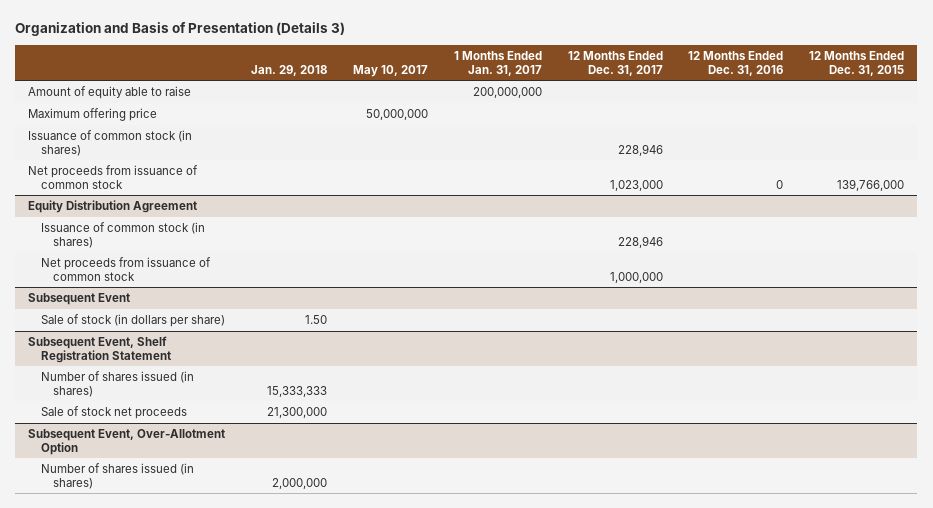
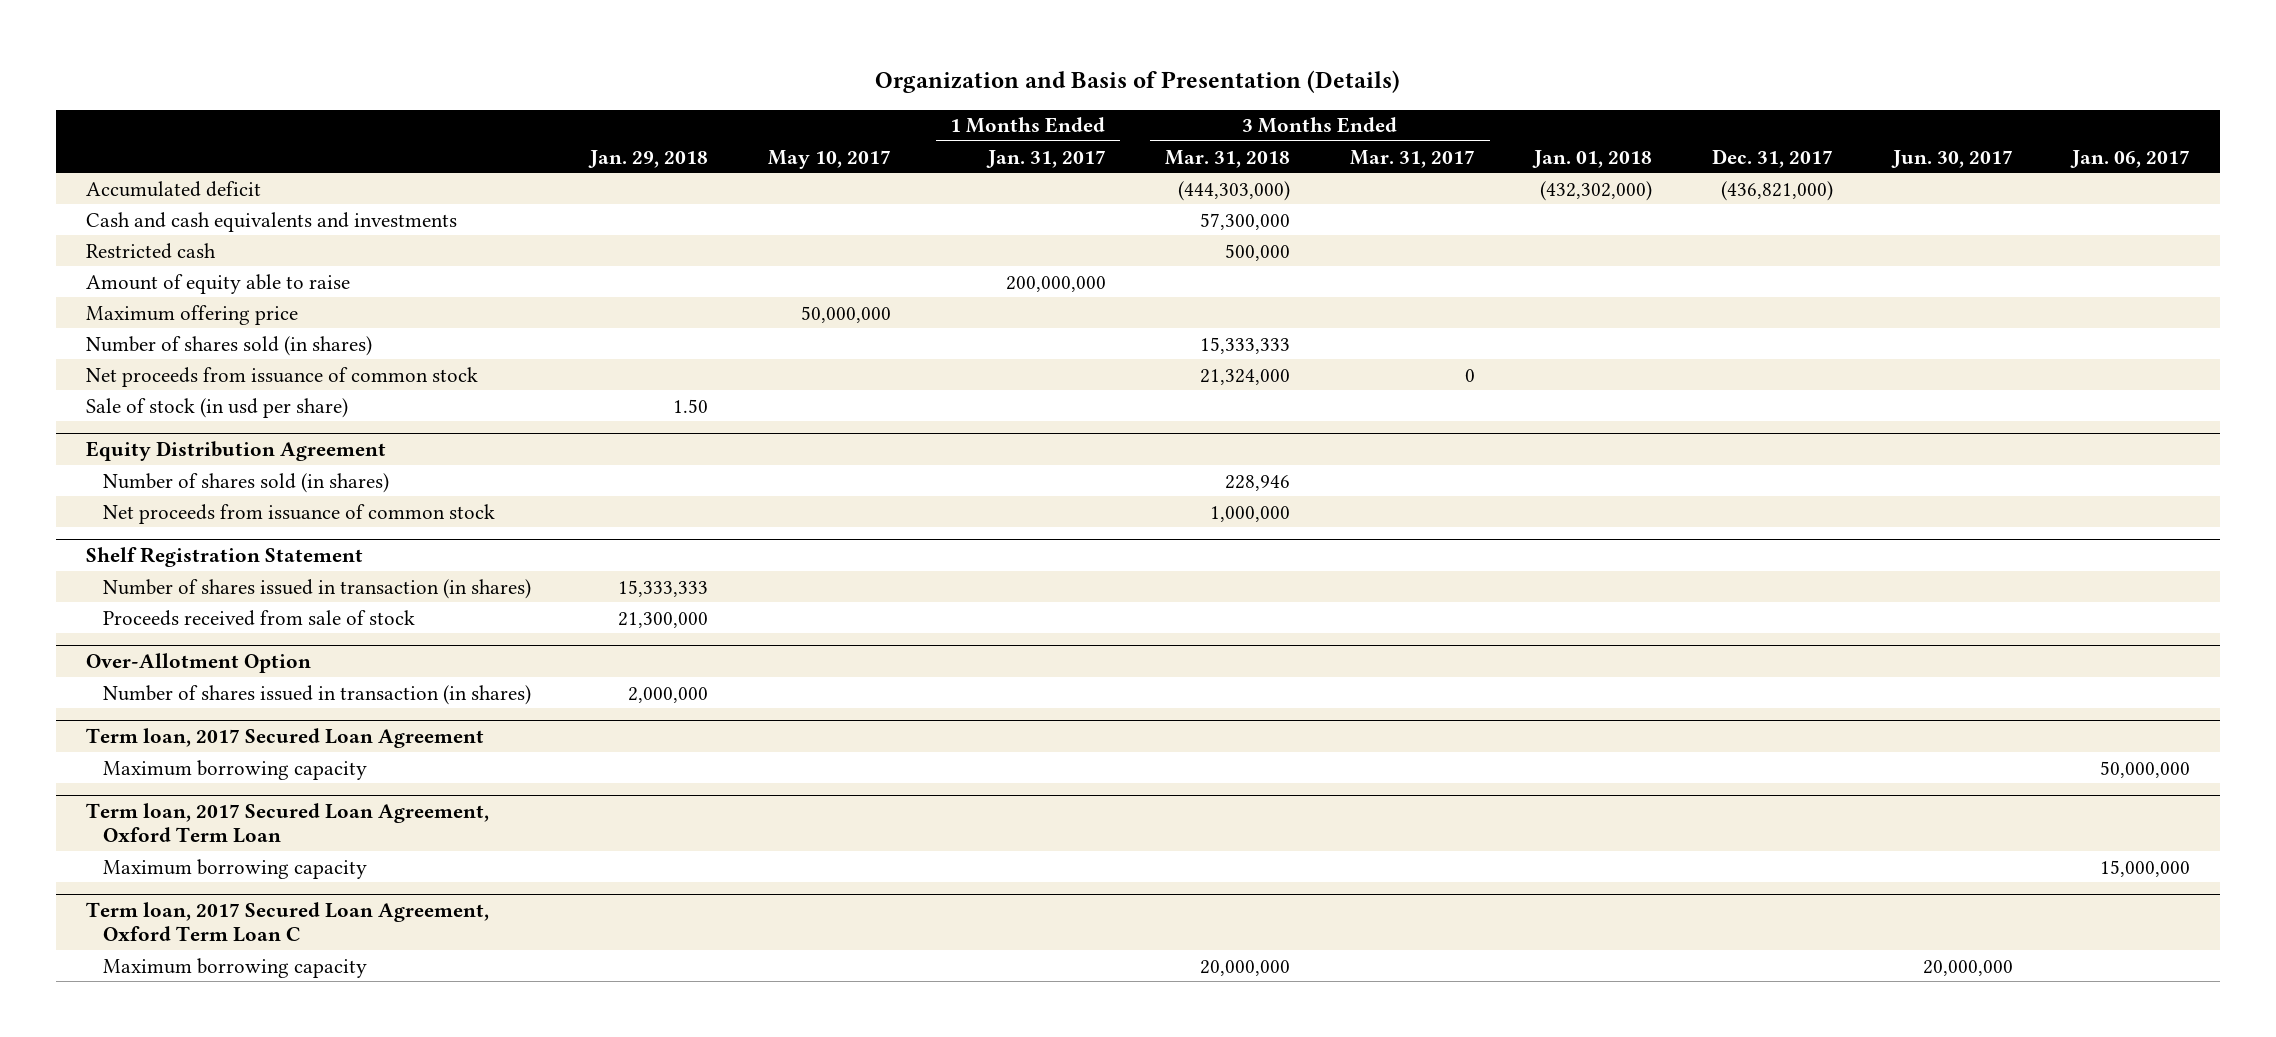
- Organization and Basis of Presentation (Details 3)
+ Organization and Basis of Presentation (Details)
- | Jan. 29, 2018 | May 10, 2017 | 1 Months Ended Jan. 31, 2017 | 12 Months Ended Dec. 31, 2017 | 12 Months Ended Dec. 31, 2016 | 12 Months Ended Dec. 31, 2015
+ | Jan. 29, 2018 | May 10, 2017 | 1 Months Ended Jan. 31, 2017 | 3 Months Ended Mar. 31, 2018 | 3 Months Ended Mar. 31, 2017 | Jan. 01, 2018 | Dec. 31, 2017 | Jun. 30, 2017 | Jan. 06, 2017
+ Accumulated deficit | | | | (444,303,000) | | (432,302,000) | (436,821,000) | |
+ Cash and cash equivalents and investments | | | | 57,300,000 | | | | |
+ Restricted cash | | | | 500,000 | | | | |
- Issuance of common stock (in shares) | | | | 228,946 | |
+ Number of shares sold (in shares) | | | | 15,333,333 | | | | |
+ Sale of stock (in usd per share) | 1.50 | | | | | | | |
@ Equity Distribution Agreement
- Issuance of common stock (in shares) | | | | 228,946 | |
+ Number of shares sold (in shares) | | | | 228,946 | | | | |
- Subsequent Event
- Sale of stock (in dollars per share) | 1.50 | | | | |
- Subsequent Event, Shelf Registration Statement
- Number of shares issued (in shares) | 15,333,333 | | | | |
- Sale of stock net proceeds | 21,300,000 | | | | |
- Subsequent Event, Over-Allotment Option
- Number of shares issued (in shares) | 2,000,000 | | | | |
+ Shelf Registration Statement
+ Number of shares issued in transaction (in shares) | 15,333,333 | | | | | | | |
+ Proceeds received from sale of stock | 21,300,000 | | | | | | | |
+ Over-Allotment Option
+ Number of shares issued in transaction (in shares) | 2,000,000 | | | | | | | |
+ Term loan, 2017 Secured Loan Agreement
+ Maximum borrowing capacity | | | | | | | | | 50,000,000
+ Term loan, 2017 Secured Loan Agreement, Oxford Term Loan
+ Maximum borrowing capacity | | | | | | | | | 15,000,000
+ Term loan, 2017 Secured Loan Agreement, Oxford Term Loan C
+ Maximum borrowing capacity | | | | 20,000,000 | | | | 20,000,000 |

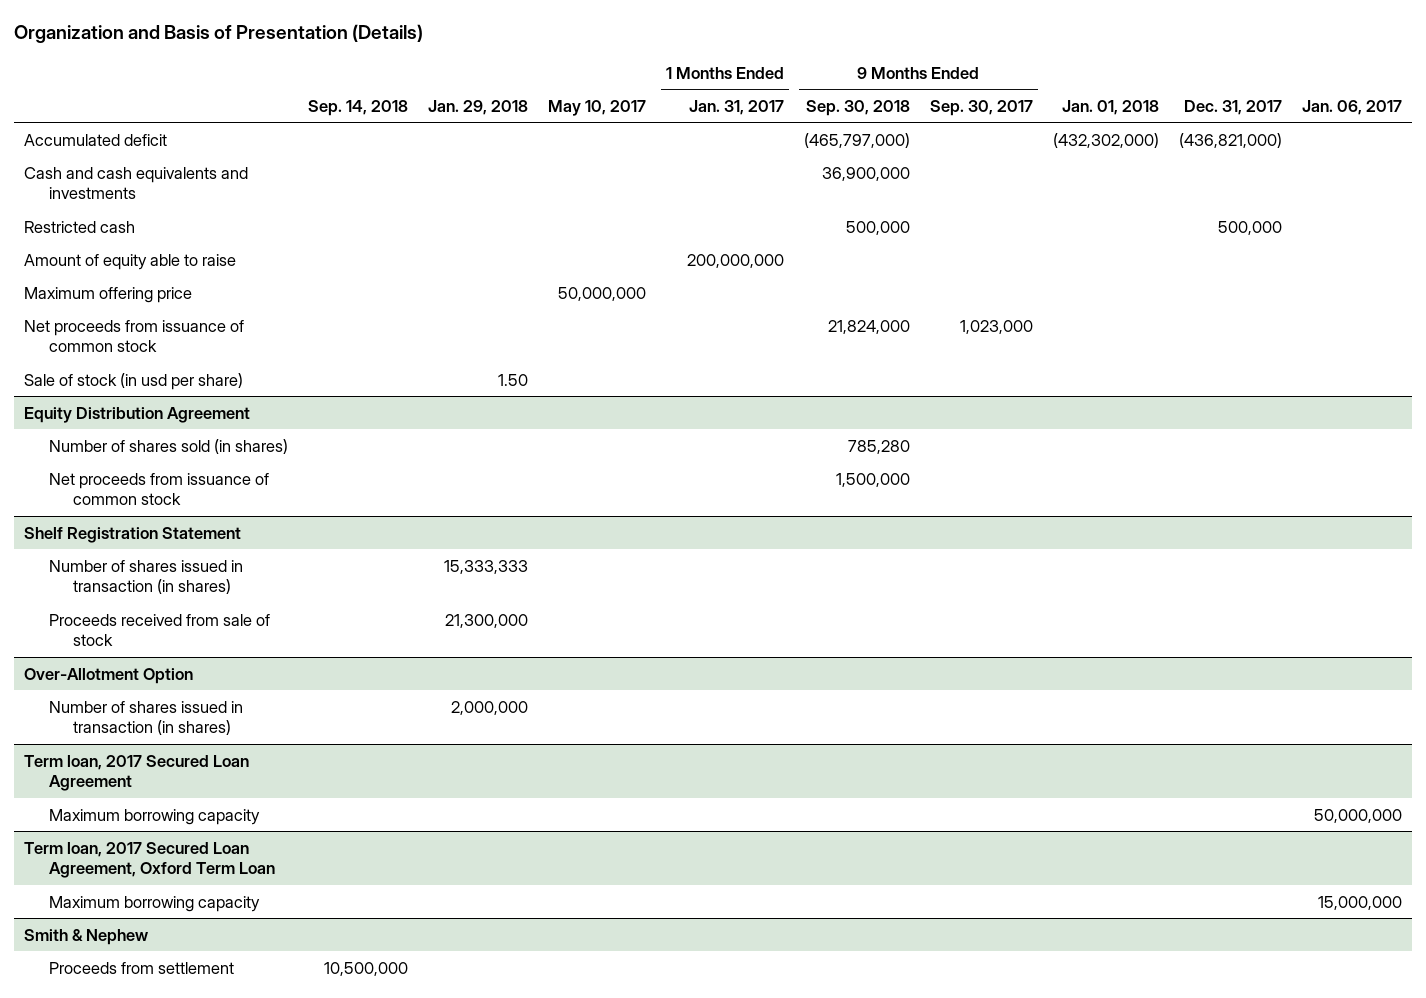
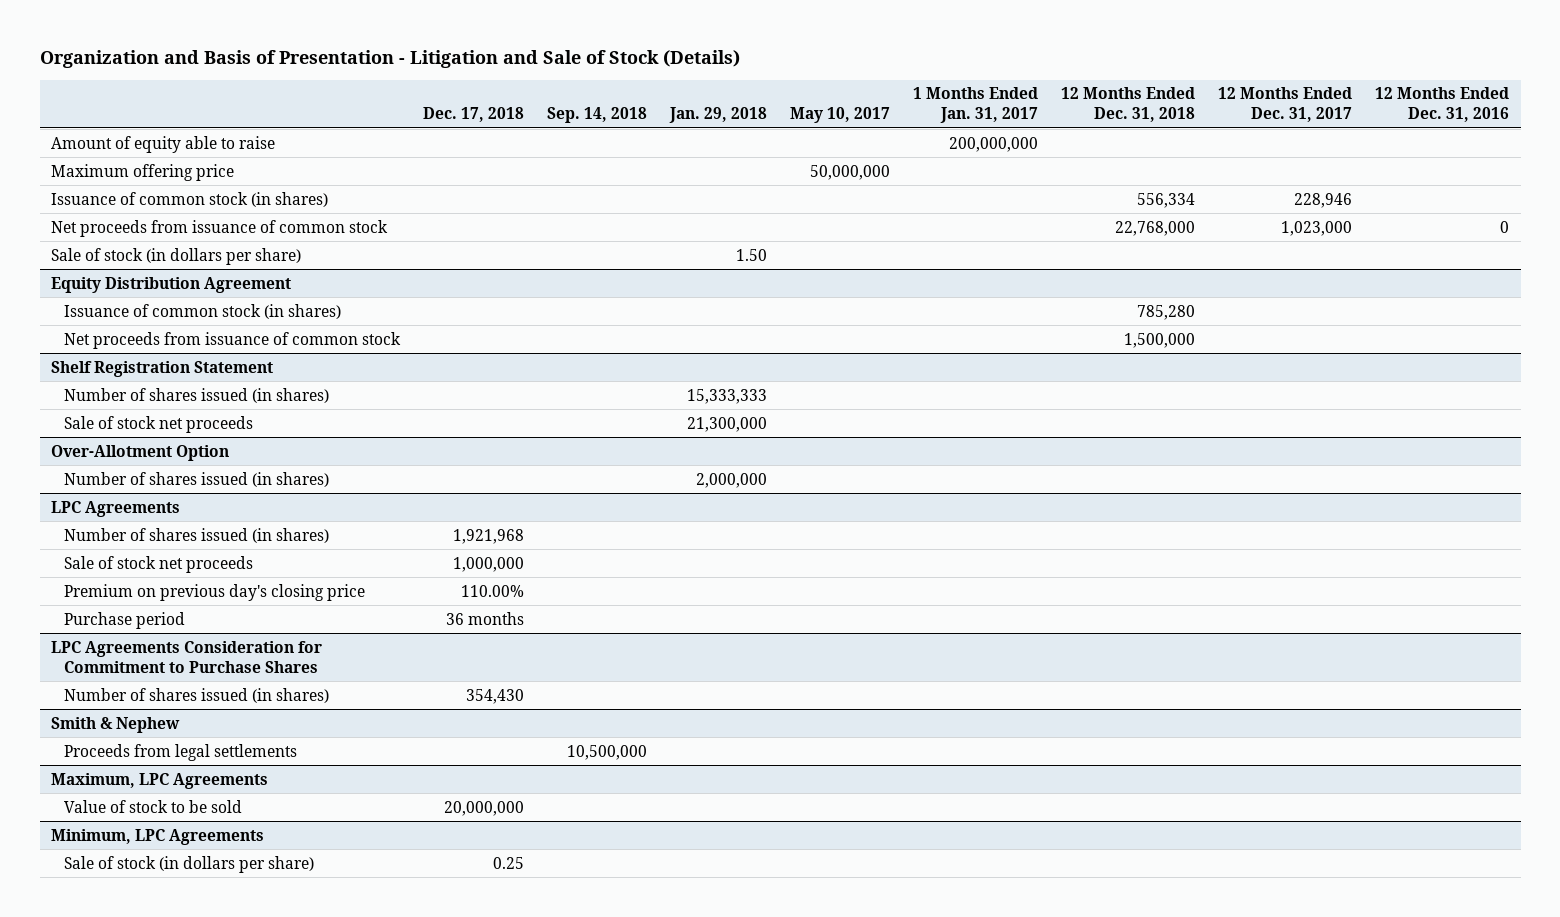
- Organization and Basis of Presentation (Details)
+ Organization and Basis of Presentation - Litigation and Sale of Stock (Details)
- | Sep. 14, 2018 | Jan. 29, 2018 | May 10, 2017 | 1 Months Ended Jan. 31, 2017 | 9 Months Ended Sep. 30, 2018 | 9 Months Ended Sep. 30, 2017 | Jan. 01, 2018 | Dec. 31, 2017 | Jan. 06, 2017
+ | Dec. 17, 2018 | Sep. 14, 2018 | Jan. 29, 2018 | May 10, 2017 | 1 Months Ended Jan. 31, 2017 | 12 Months Ended Dec. 31, 2018 | 12 Months Ended Dec. 31, 2017 | 12 Months Ended Dec. 31, 2016
- Accumulated deficit | | | | | (465,797,000) | | (432,302,000) | (436,821,000) |
- Cash and cash equivalents and investments | | | | | 36,900,000 | | | |
- Restricted cash | | | | | 500,000 | | | 500,000 |
+ Issuance of common stock (in shares) | | | | | | 556,334 | 228,946 |
- Sale of stock (in usd per share) | | 1.50 | | | | | | |
+ Sale of stock (in dollars per share) | | | 1.50 | | | | |
@ Equity Distribution Agreement
- Number of shares sold (in shares) | | | | | 785,280 | | | |
+ Issuance of common stock (in shares) | | | | | | 785,280 | |
@ Shelf Registration Statement
- Number of shares issued in transaction (in shares) | | 15,333,333 | | | | | | |
- Proceeds received from sale of stock | | 21,300,000 | | | | | | |
+ Number of shares issued (in shares) | | | 15,333,333 | | | | |
+ Sale of stock net proceeds | | | 21,300,000 | | | | |
@ Over-Allotment Option
- Number of shares issued in transaction (in shares) | | 2,000,000 | | | | | | |
- Term loan, 2017 Secured Loan Agreement
- Maximum borrowing capacity | | | | | | | | | 50,000,000
- Term loan, 2017 Secured Loan Agreement, Oxford Term Loan
- Maximum borrowing capacity | | | | | | | | | 15,000,000
@ Over-Allotment Option
+ Number of shares issued (in shares) | | | 2,000,000 | | | | |
+ LPC Agreements
+ Number of shares issued (in shares) | 1,921,968 | | | | | | |
+ Sale of stock net proceeds | 1,000,000 | | | | | | |
+ Premium on previous day's closing price | 110.00% | | | | | | |
+ Purchase period | 36 months | | | | | | |
+ LPC Agreements Consideration for Commitment to Purchase Shares
+ Number of shares issued (in shares) | 354,430 | | | | | | |
@ Smith & Nephew
- Proceeds from settlement | 10,500,000 | | | | | | | |
+ Proceeds from legal settlements | | 10,500,000 | | | | | |
+ Maximum, LPC Agreements
+ Value of stock to be sold | 20,000,000 | | | | | | |
+ Minimum, LPC Agreements
+ Sale of stock (in dollars per share) | 0.25 | | | | | | |

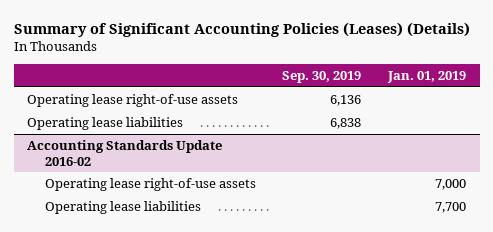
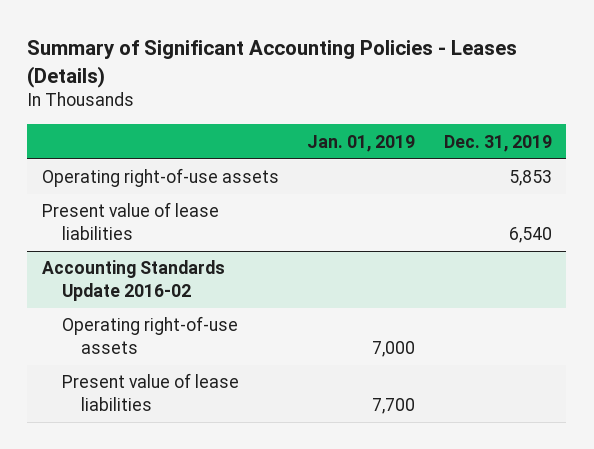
- Summary of Significant Accounting Policies (Leases) (Details)
+ Summary of Significant Accounting Policies - Leases (Details)
- | Sep. 30, 2019 | Jan. 01, 2019
+ | Jan. 01, 2019 | Dec. 31, 2019
- Operating lease right-of-use assets | 6,136 |
- Operating lease liabilities | 6,838 |
+ Operating right-of-use assets | | 5,853
+ Present value of lease liabilities | | 6,540
@ Accounting Standards Update 2016-02
- Operating lease right-of-use assets | | 7,000
- Operating lease liabilities | | 7,700
+ Operating right-of-use assets | 7,000 |
+ Present value of lease liabilities | 7,700 |

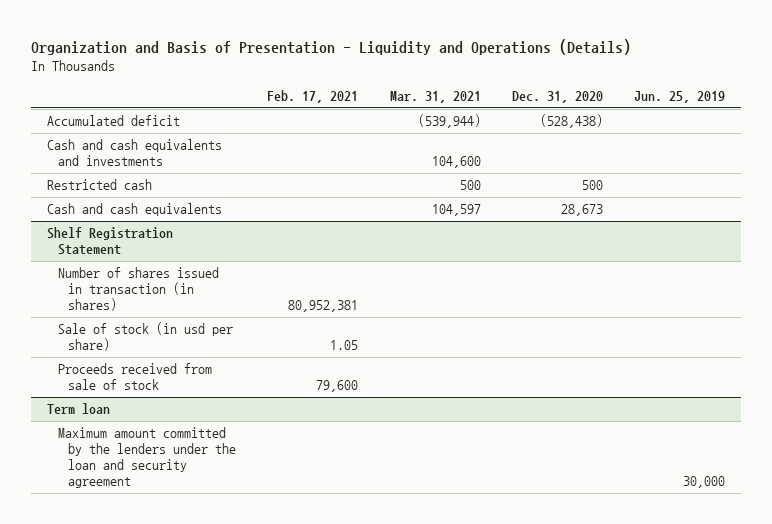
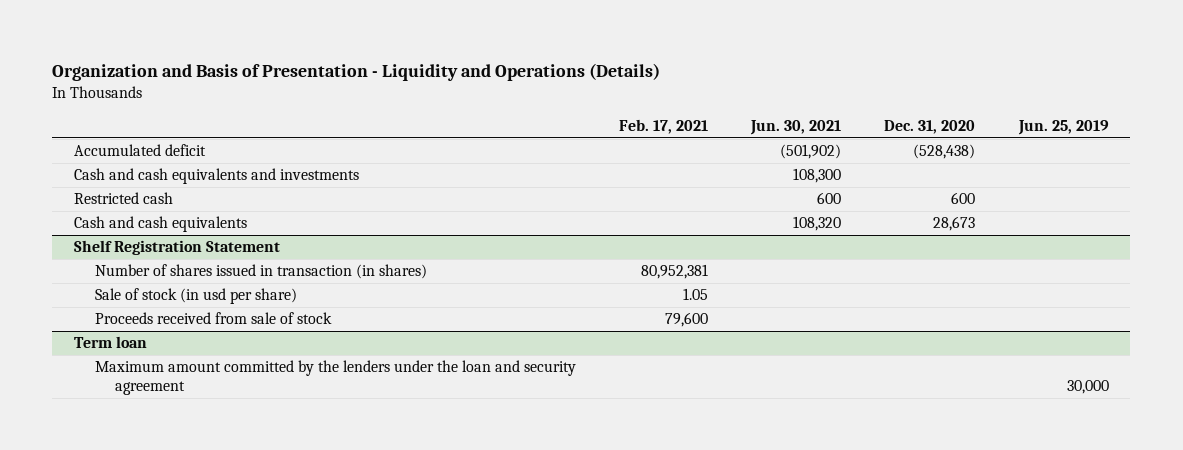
- | Feb. 17, 2021 | Mar. 31, 2021 | Dec. 31, 2020 | Jun. 25, 2019
+ | Feb. 17, 2021 | Jun. 30, 2021 | Dec. 31, 2020 | Jun. 25, 2019
- Restricted cash | | 500 | 500 |
+ Restricted cash | | 600 | 600 |

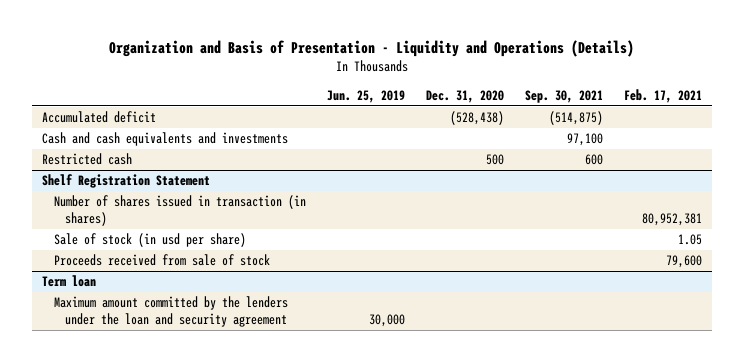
- | Feb. 17, 2021 | Jun. 30, 2021 | Dec. 31, 2020 | Jun. 25, 2019
+ | Jun. 25, 2019 | Dec. 31, 2020 | Sep. 30, 2021 | Feb. 17, 2021
- Restricted cash | | 600 | 600 |
- Cash and cash equivalents | | 108,320 | 28,673 |
+ Restricted cash | | 500 | 600 |

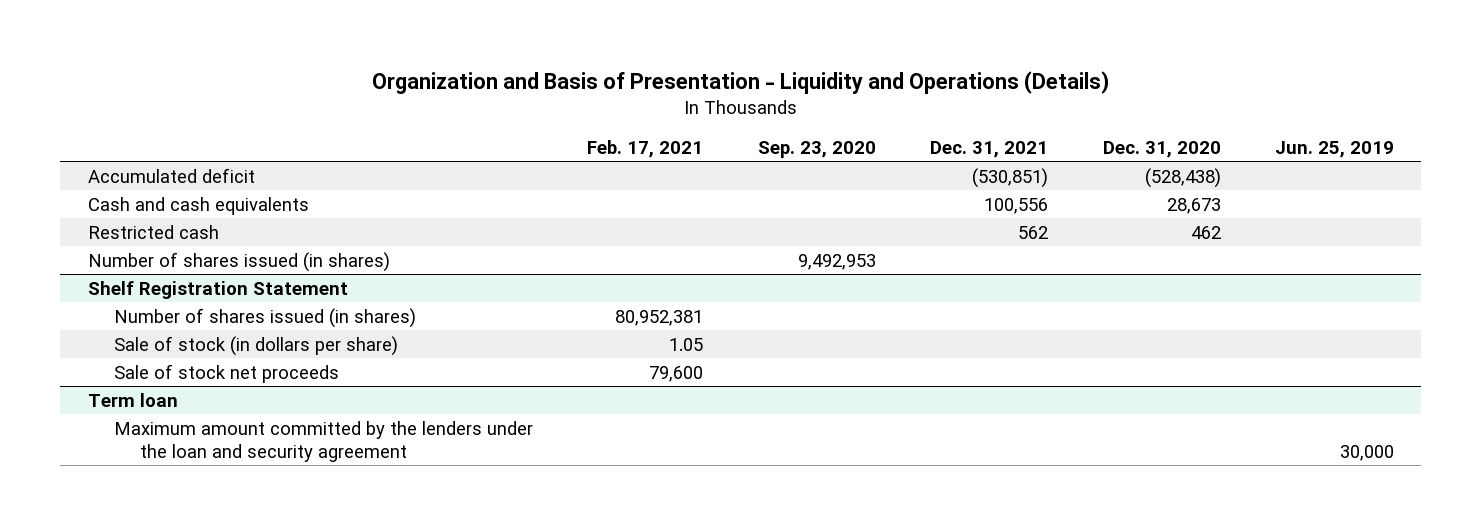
- | Jun. 25, 2019 | Dec. 31, 2020 | Sep. 30, 2021 | Feb. 17, 2021
+ | Feb. 17, 2021 | Sep. 23, 2020 | Dec. 31, 2021 | Dec. 31, 2020 | Jun. 25, 2019
- Cash and cash equivalents and investments | | | 97,100 |
- Restricted cash | | 500 | 600 |
+ Cash and cash equivalents | | | 100,556 | 28,673 |
+ Restricted cash | | | 562 | 462 |
+ Number of shares issued (in shares) | | 9,492,953 | | |
@ Shelf Registration Statement
- Number of shares issued in transaction (in shares) | | | | 80,952,381
- Sale of stock (in usd per share) | | | | 1.05
- Proceeds received from sale of stock | | | | 79,600
+ Number of shares issued (in shares) | 80,952,381 | | | |
+ Sale of stock (in dollars per share) | 1.05 | | | |
+ Sale of stock net proceeds | 79,600 | | | |

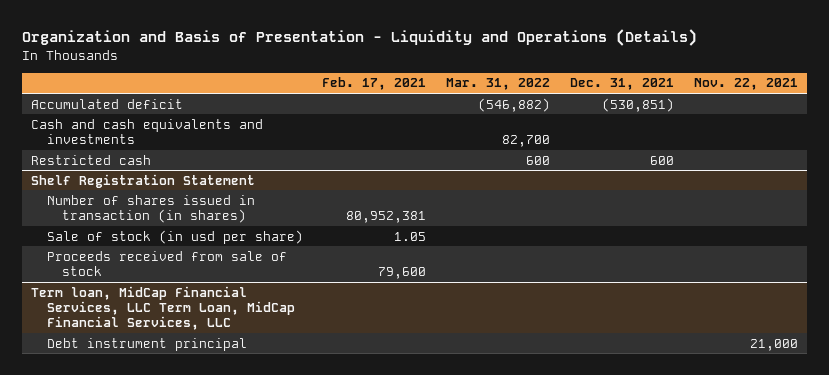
- | Feb. 17, 2021 | Sep. 23, 2020 | Dec. 31, 2021 | Dec. 31, 2020 | Jun. 25, 2019
+ | Feb. 17, 2021 | Mar. 31, 2022 | Dec. 31, 2021 | Nov. 22, 2021
- Cash and cash equivalents | | | 100,556 | 28,673 |
- Restricted cash | | | 562 | 462 |
- Number of shares issued (in shares) | | 9,492,953 | | |
+ Cash and cash equivalents and investments | | 82,700 | |
+ Restricted cash | | 600 | 600 |
@ Shelf Registration Statement
- Number of shares issued (in shares) | 80,952,381 | | | |
- Sale of stock (in dollars per share) | 1.05 | | | |
- Sale of stock net proceeds | 79,600 | | | |
- Term loan
- Maximum amount committed by the lenders under the loan and security agreement | | | | | 30,000
@ Shelf Registration Statement
+ Number of shares issued in transaction (in shares) | 80,952,381 | | |
+ Sale of stock (in usd per share) | 1.05 | | |
+ Proceeds received from sale of stock | 79,600 | | |
+ Term loan, MidCap Financial Services, LLC Term Loan, MidCap Financial Services, LLC
+ Debt instrument principal | | | | 21,000

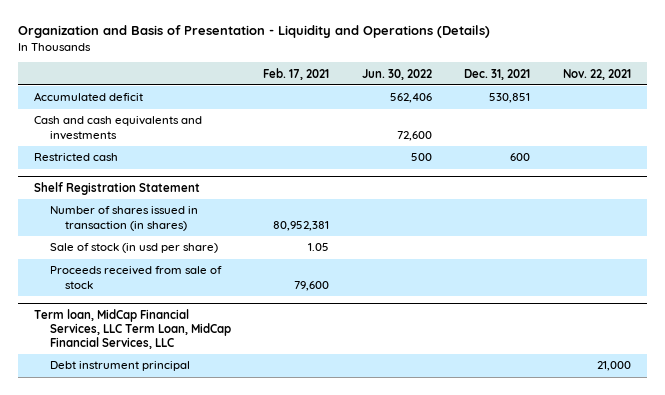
- | Feb. 17, 2021 | Mar. 31, 2022 | Dec. 31, 2021 | Nov. 22, 2021
+ | Feb. 17, 2021 | Jun. 30, 2022 | Dec. 31, 2021 | Nov. 22, 2021
- Accumulated deficit | | (546,882) | (530,851) |
+ Accumulated deficit | | 562,406 | 530,851 |

